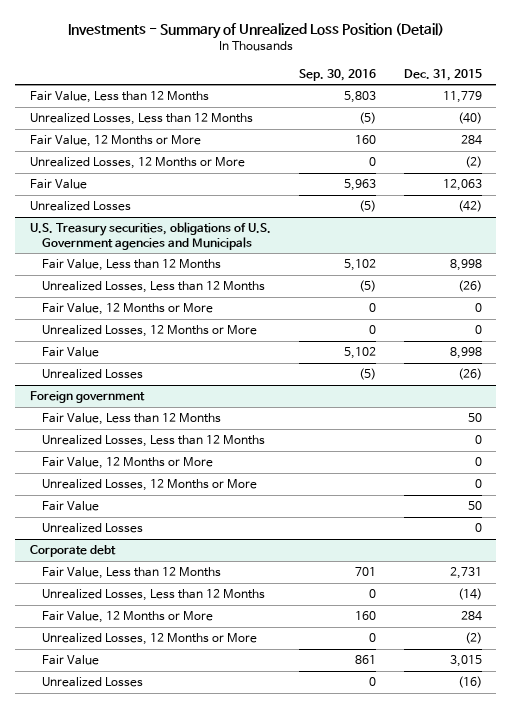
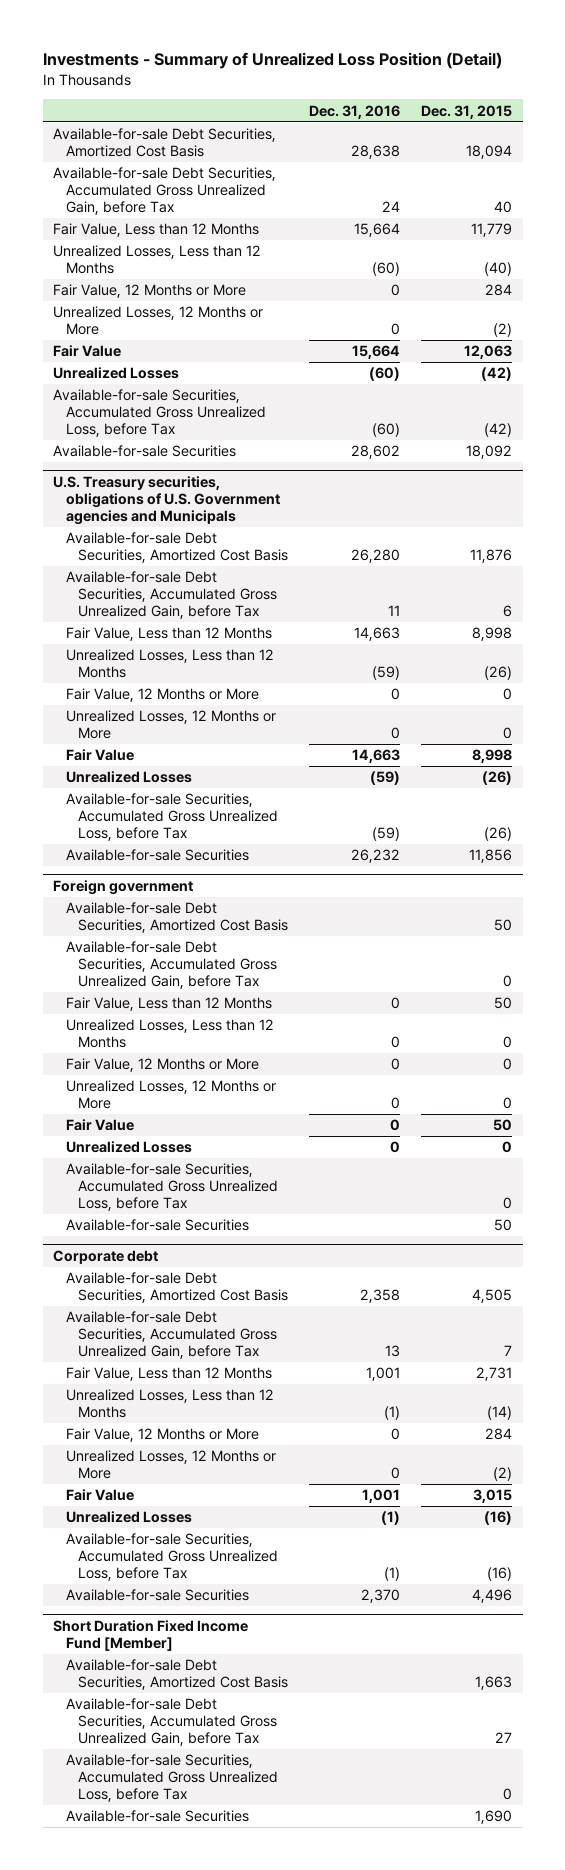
- | Sep. 30, 2016 | Dec. 31, 2015
+ | Dec. 31, 2016 | Dec. 31, 2015
+ Available-for-sale Debt Securities, Amortized Cost Basis | 28,638 | 18,094
+ Available-for-sale Debt Securities, Accumulated Gross Unrealized Gain, before Tax | 24 | 40
+ Available-for-sale Securities, Accumulated Gross Unrealized Loss, before Tax | (60) | (42)
+ Available-for-sale Securities | 28,602 | 18,092
@ U.S. Treasury securities, obligations of U.S. Government agencies and Municipals
+ Available-for-sale Debt Securities, Amortized Cost Basis | 26,280 | 11,876
+ Available-for-sale Debt Securities, Accumulated Gross Unrealized Gain, before Tax | 11 | 6
+ Available-for-sale Securities, Accumulated Gross Unrealized Loss, before Tax | (59) | (26)
+ Available-for-sale Securities | 26,232 | 11,856
@ Foreign government
+ Available-for-sale Debt Securities, Amortized Cost Basis | | 50
+ Available-for-sale Debt Securities, Accumulated Gross Unrealized Gain, before Tax | | 0
+ Available-for-sale Securities, Accumulated Gross Unrealized Loss, before Tax | | 0
+ Available-for-sale Securities | | 50
@ Corporate debt
+ Available-for-sale Debt Securities, Amortized Cost Basis | 2,358 | 4,505
+ Available-for-sale Debt Securities, Accumulated Gross Unrealized Gain, before Tax | 13 | 7
+ Available-for-sale Securities, Accumulated Gross Unrealized Loss, before Tax | (1) | (16)
+ Available-for-sale Securities | 2,370 | 4,496
+ Short Duration Fixed Income Fund [Member]
+ Available-for-sale Debt Securities, Amortized Cost Basis | | 1,663
+ Available-for-sale Debt Securities, Accumulated Gross Unrealized Gain, before Tax | | 27
+ Available-for-sale Securities, Accumulated Gross Unrealized Loss, before Tax | | 0
+ Available-for-sale Securities | | 1,690

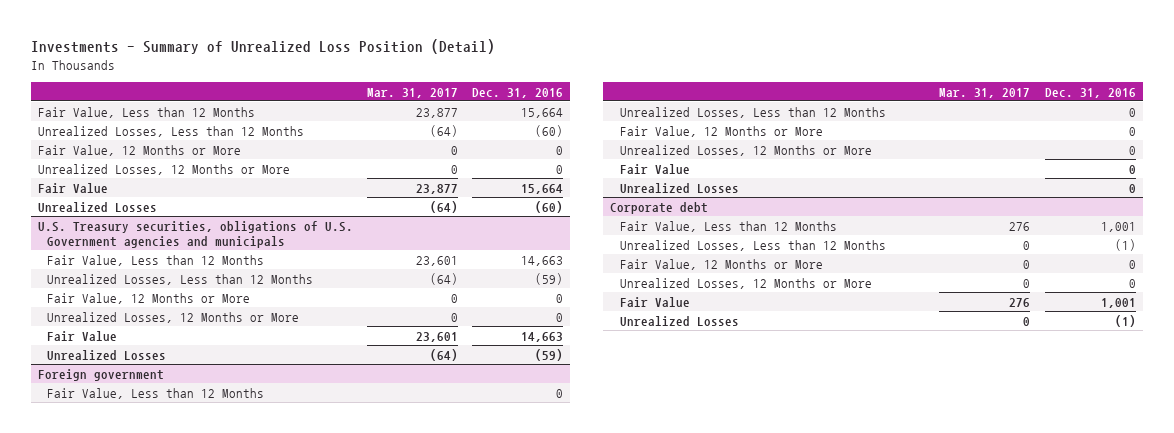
- | Dec. 31, 2016 | Dec. 31, 2015
+ | Mar. 31, 2017 | Dec. 31, 2016
- Available-for-sale Debt Securities, Amortized Cost Basis | 28,638 | 18,094
- Available-for-sale Debt Securities, Accumulated Gross Unrealized Gain, before Tax | 24 | 40
- Available-for-sale Securities, Accumulated Gross Unrealized Loss, before Tax | (60) | (42)
- Available-for-sale Securities | 28,602 | 18,092
- U.S. Treasury securities, obligations of U.S. Government agencies and Municipals
- Available-for-sale Debt Securities, Amortized Cost Basis | 26,280 | 11,876
- Available-for-sale Debt Securities, Accumulated Gross Unrealized Gain, before Tax | 11 | 6
+ U.S. Treasury securities, obligations of U.S. Government agencies and municipals
- Available-for-sale Securities, Accumulated Gross Unrealized Loss, before Tax | (59) | (26)
- Available-for-sale Securities | 26,232 | 11,856
@ Foreign government
- Available-for-sale Debt Securities, Amortized Cost Basis | | 50
- Available-for-sale Debt Securities, Accumulated Gross Unrealized Gain, before Tax | | 0
- Available-for-sale Securities, Accumulated Gross Unrealized Loss, before Tax | | 0
- Available-for-sale Securities | | 50
@ Corporate debt
- Available-for-sale Debt Securities, Amortized Cost Basis | 2,358 | 4,505
- Available-for-sale Debt Securities, Accumulated Gross Unrealized Gain, before Tax | 13 | 7
- Available-for-sale Securities, Accumulated Gross Unrealized Loss, before Tax | (1) | (16)
- Available-for-sale Securities | 2,370 | 4,496
- Short Duration Fixed Income Fund [Member]
- Available-for-sale Debt Securities, Amortized Cost Basis | | 1,663
- Available-for-sale Debt Securities, Accumulated Gross Unrealized Gain, before Tax | | 27
- Available-for-sale Securities, Accumulated Gross Unrealized Loss, before Tax | | 0
- Available-for-sale Securities | | 1,690

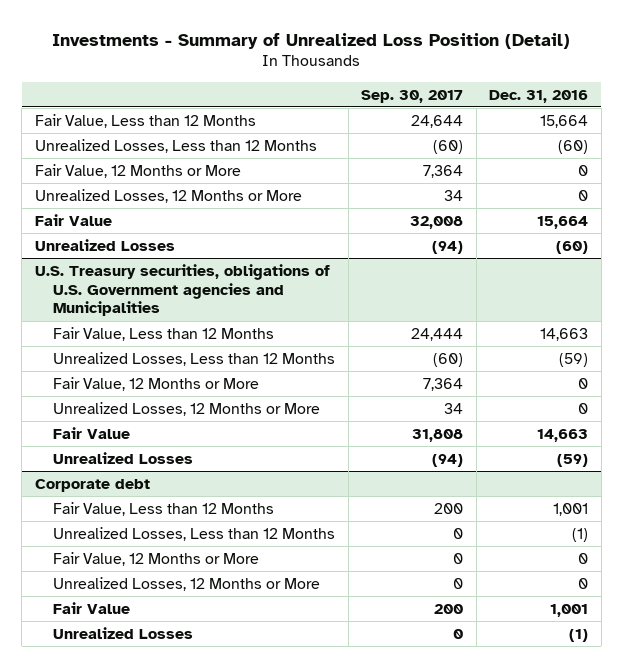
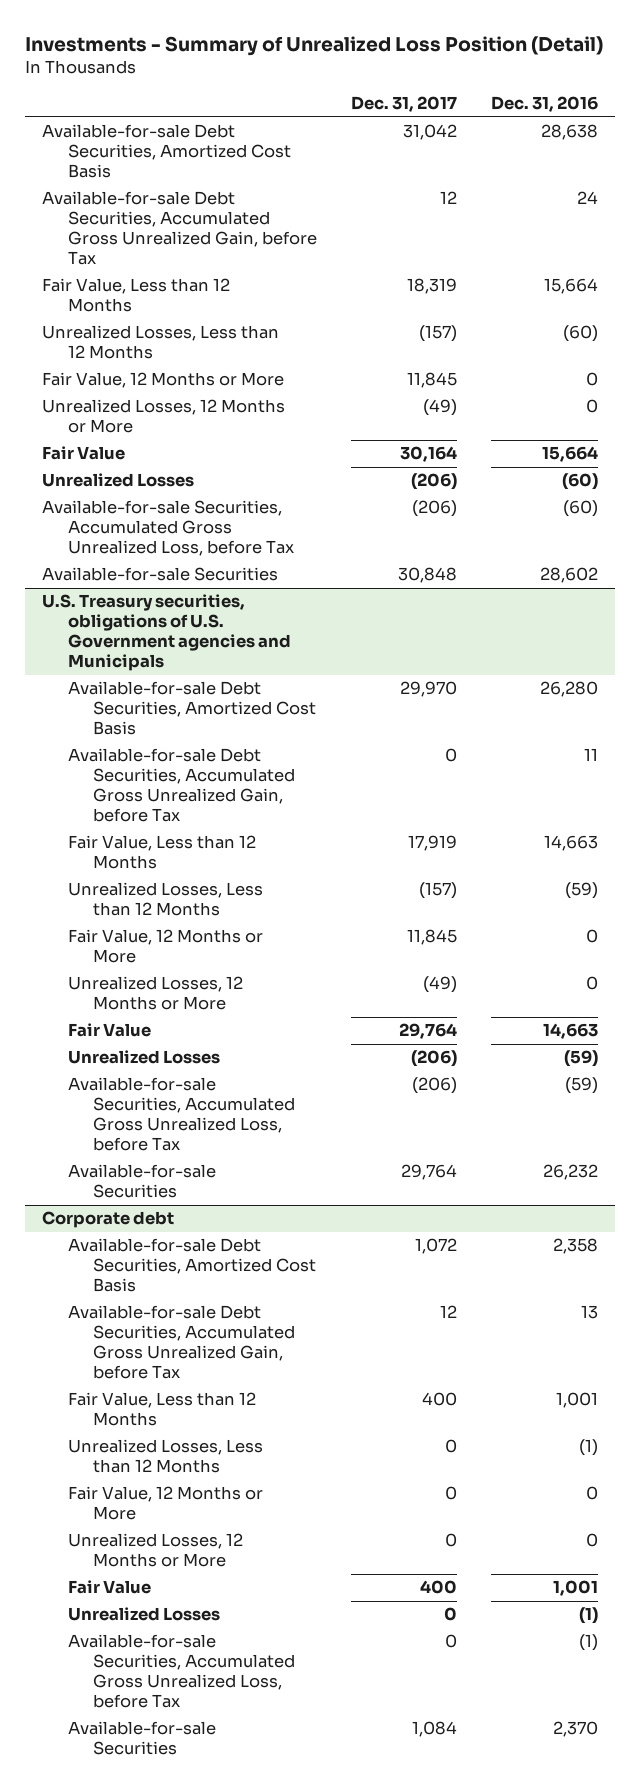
- | Sep. 30, 2017 | Dec. 31, 2016
+ | Dec. 31, 2017 | Dec. 31, 2016
+ Available-for-sale Debt Securities, Amortized Cost Basis | 31,042 | 28,638
+ Available-for-sale Debt Securities, Accumulated Gross Unrealized Gain, before Tax | 12 | 24
- U.S. Treasury securities, obligations of U.S. Government agencies and Municipalities
+ Available-for-sale Securities, Accumulated Gross Unrealized Loss, before Tax | (206) | (60)
+ Available-for-sale Securities | 30,848 | 28,602
+ U.S. Treasury securities, obligations of U.S. Government agencies and Municipals
+ Available-for-sale Debt Securities, Amortized Cost Basis | 29,970 | 26,280
+ Available-for-sale Debt Securities, Accumulated Gross Unrealized Gain, before Tax | 0 | 11
+ Available-for-sale Securities, Accumulated Gross Unrealized Loss, before Tax | (206) | (59)
+ Available-for-sale Securities | 29,764 | 26,232
@ Corporate debt
+ Available-for-sale Debt Securities, Amortized Cost Basis | 1,072 | 2,358
+ Available-for-sale Debt Securities, Accumulated Gross Unrealized Gain, before Tax | 12 | 13
+ Available-for-sale Securities, Accumulated Gross Unrealized Loss, before Tax | 0 | (1)
+ Available-for-sale Securities | 1,084 | 2,370

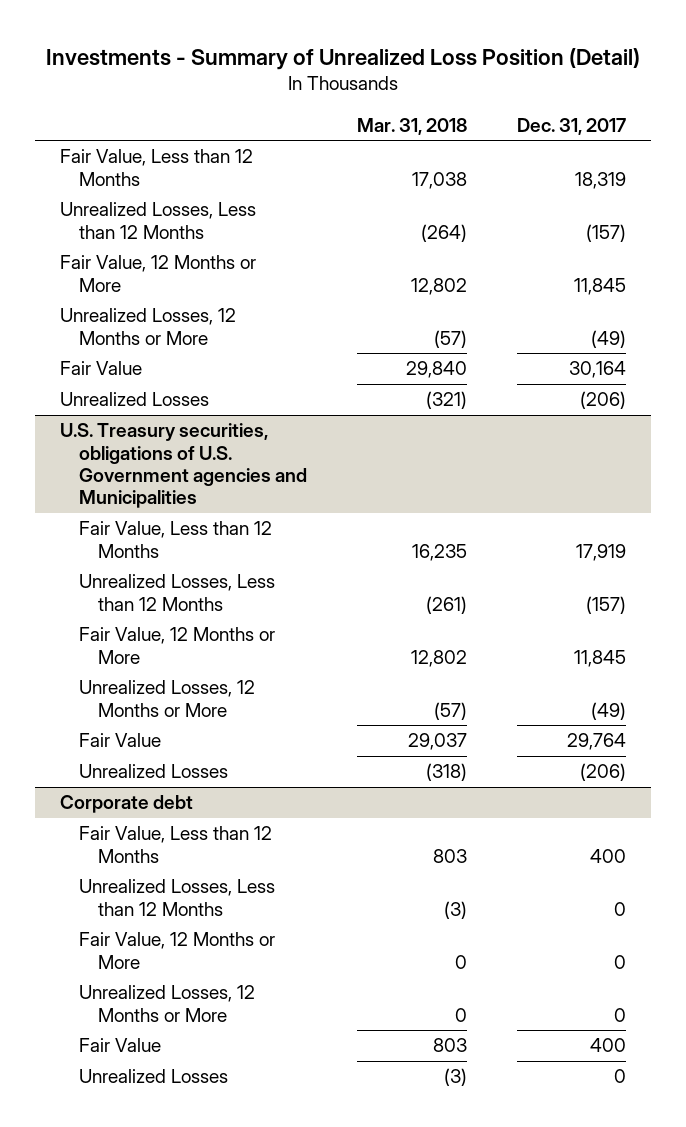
- | Dec. 31, 2017 | Dec. 31, 2016
+ | Mar. 31, 2018 | Dec. 31, 2017
- Available-for-sale Debt Securities, Amortized Cost Basis | 31,042 | 28,638
- Available-for-sale Debt Securities, Accumulated Gross Unrealized Gain, before Tax | 12 | 24
- Available-for-sale Securities, Accumulated Gross Unrealized Loss, before Tax | (206) | (60)
- Available-for-sale Securities | 30,848 | 28,602
- U.S. Treasury securities, obligations of U.S. Government agencies and Municipals
- Available-for-sale Debt Securities, Amortized Cost Basis | 29,970 | 26,280
- Available-for-sale Debt Securities, Accumulated Gross Unrealized Gain, before Tax | 0 | 11
+ U.S. Treasury securities, obligations of U.S. Government agencies and Municipalities
- Available-for-sale Securities, Accumulated Gross Unrealized Loss, before Tax | (206) | (59)
- Available-for-sale Securities | 29,764 | 26,232
@ Corporate debt
- Available-for-sale Debt Securities, Amortized Cost Basis | 1,072 | 2,358
- Available-for-sale Debt Securities, Accumulated Gross Unrealized Gain, before Tax | 12 | 13
- Available-for-sale Securities, Accumulated Gross Unrealized Loss, before Tax | 0 | (1)
- Available-for-sale Securities | 1,084 | 2,370

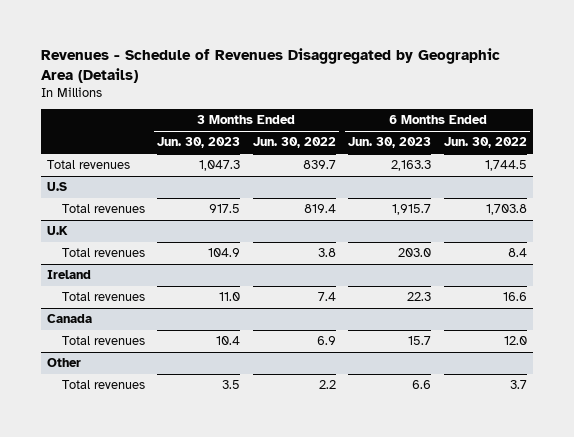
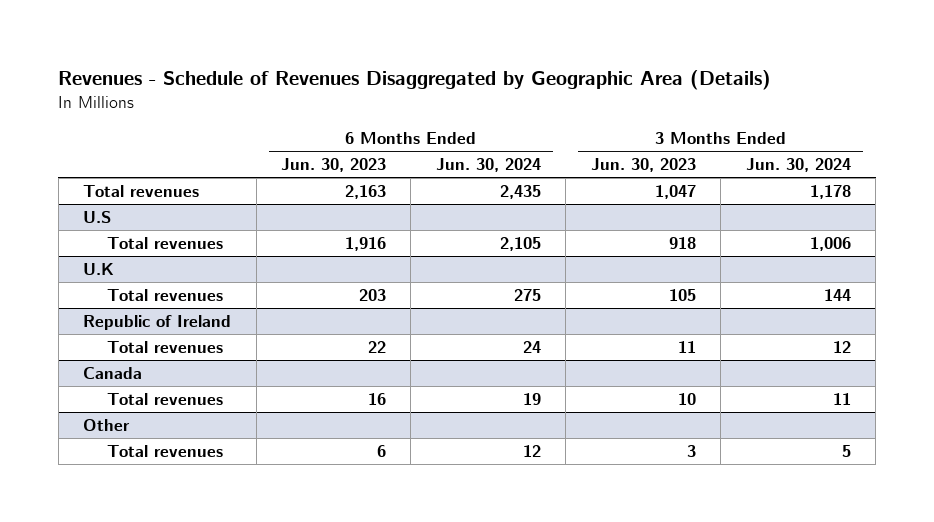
- | 3 Months Ended Jun. 30, 2023 | 3 Months Ended Jun. 30, 2022 | 6 Months Ended Jun. 30, 2023 | 6 Months Ended Jun. 30, 2022
+ | 6 Months Ended Jun. 30, 2023 | 6 Months Ended Jun. 30, 2024 | 3 Months Ended Jun. 30, 2023 | 3 Months Ended Jun. 30, 2024
- Total revenues | 1,047.3 | 839.7 | 2,163.3 | 1,744.5
+ Total revenues | 2,163 | 2,435 | 1,047 | 1,178
@ U.S
- Total revenues | 917.5 | 819.4 | 1,915.7 | 1,703.8
+ Total revenues | 1,916 | 2,105 | 918 | 1,006
@ U.K
- Total revenues | 104.9 | 3.8 | 203.0 | 8.4
- Ireland
- Total revenues | 11.0 | 7.4 | 22.3 | 16.6
@ U.K
+ Total revenues | 203 | 275 | 105 | 144
+ Republic of Ireland
+ Total revenues | 22 | 24 | 11 | 12
@ Canada
- Total revenues | 10.4 | 6.9 | 15.7 | 12.0
+ Total revenues | 16 | 19 | 10 | 11
@ Other
- Total revenues | 3.5 | 2.2 | 6.6 | 3.7
+ Total revenues | 6 | 12 | 3 | 5

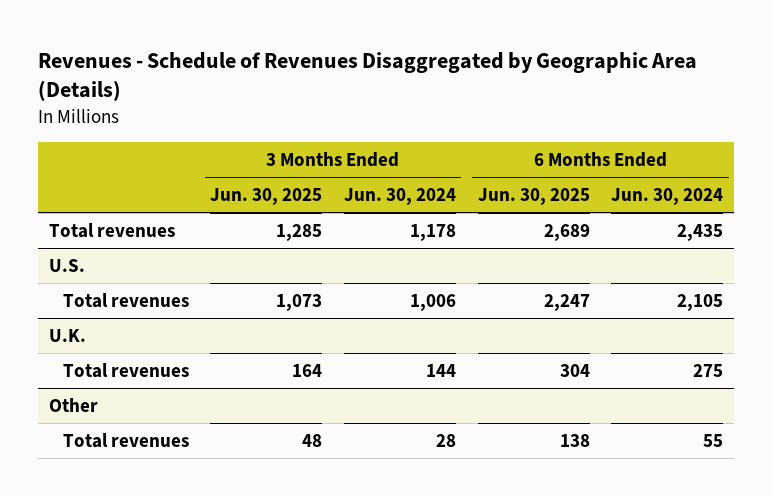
- | 6 Months Ended Jun. 30, 2023 | 6 Months Ended Jun. 30, 2024 | 3 Months Ended Jun. 30, 2023 | 3 Months Ended Jun. 30, 2024
+ | 3 Months Ended Jun. 30, 2025 | 3 Months Ended Jun. 30, 2024 | 6 Months Ended Jun. 30, 2025 | 6 Months Ended Jun. 30, 2024
- U.S
+ U.S.
- U.K
+ U.K.
- Republic of Ireland
- Total revenues | 22 | 24 | 11 | 12
- Canada
- Total revenues | 16 | 19 | 10 | 11
@ Other
- Total revenues | 6 | 12 | 3 | 5
+ Total revenues | 48 | 28 | 138 | 55

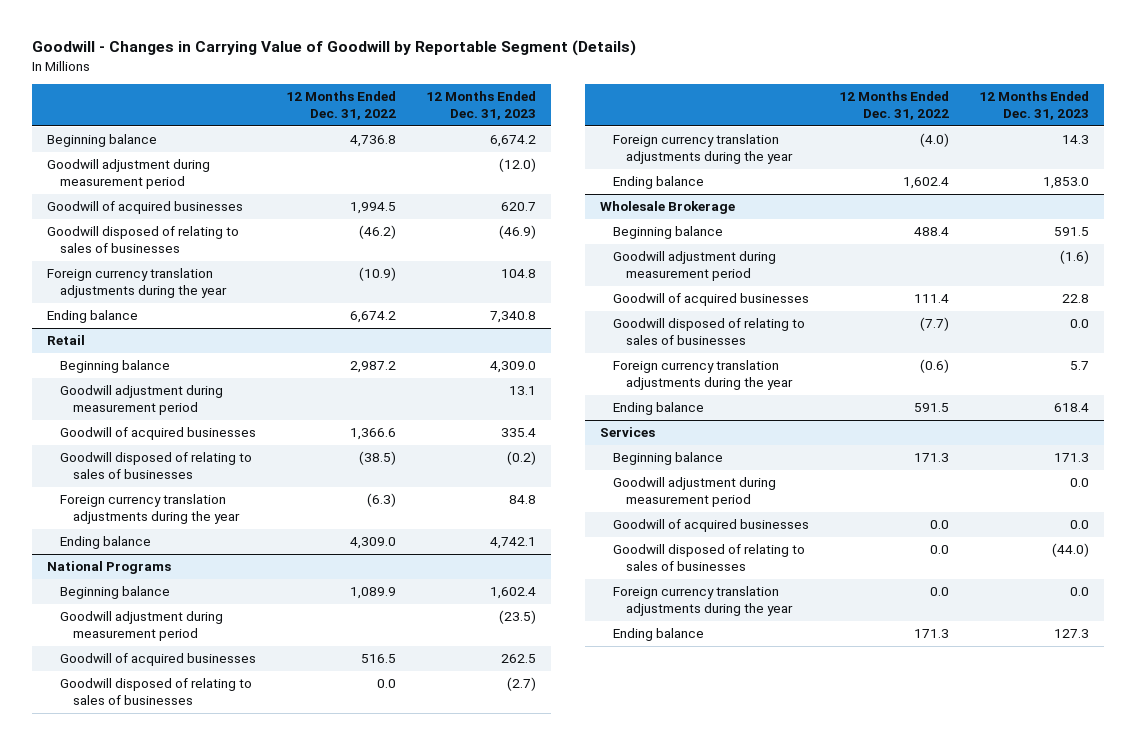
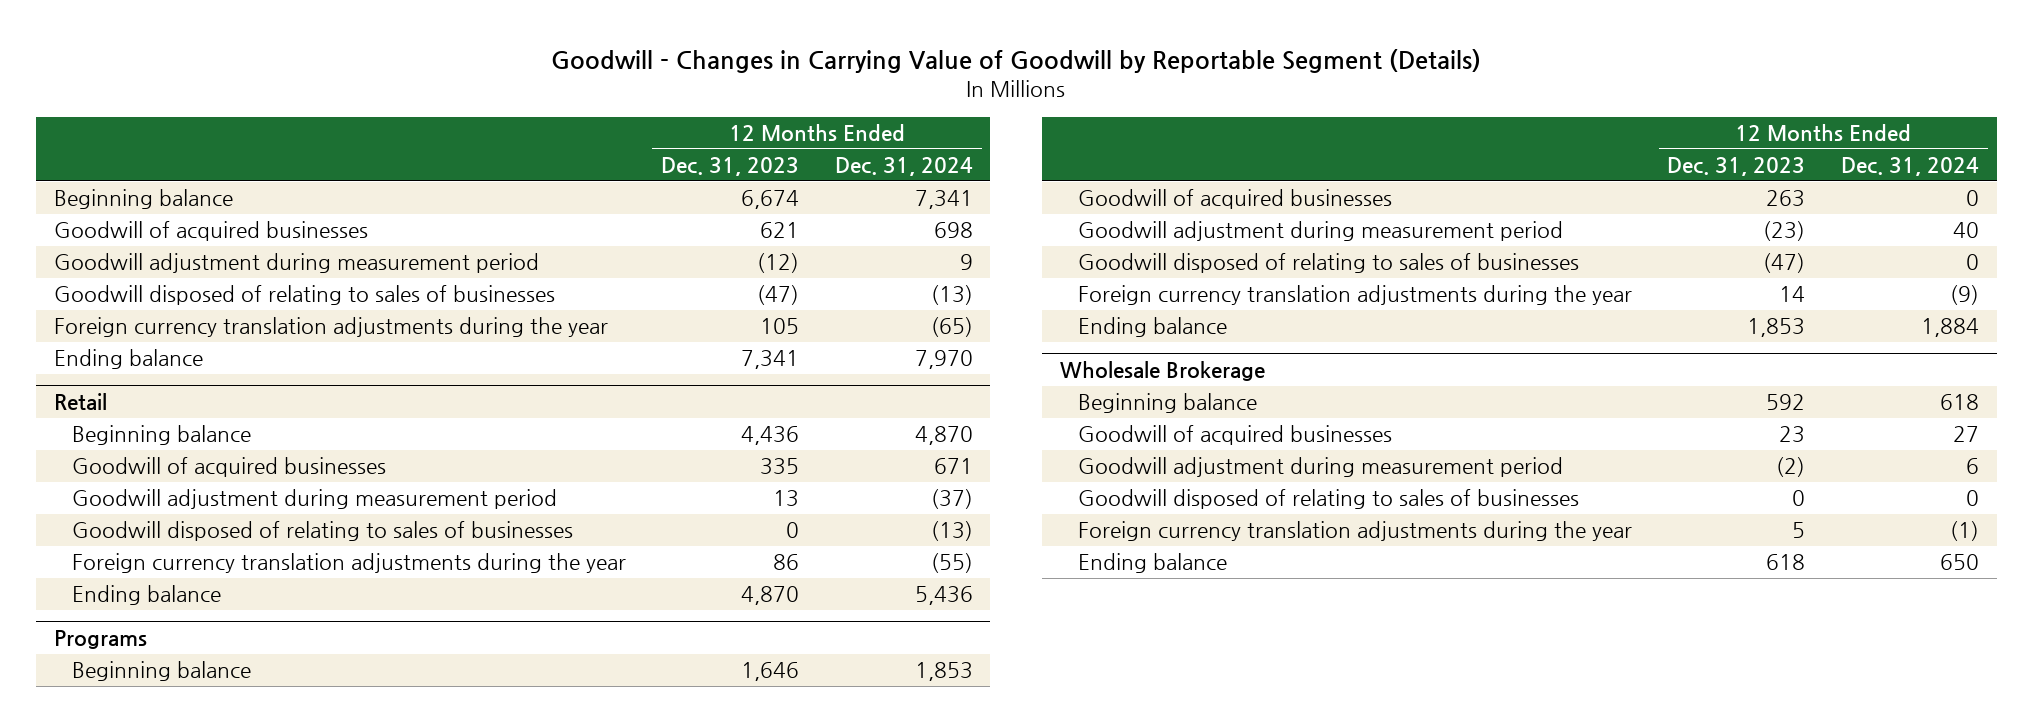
- | 12 Months Ended Dec. 31, 2022 | 12 Months Ended Dec. 31, 2023
+ | 12 Months Ended Dec. 31, 2023 | 12 Months Ended Dec. 31, 2024
- Beginning balance | 4,736.8 | 6,674.2
- Goodwill adjustment during measurement period | | (12.0)
- Goodwill of acquired businesses | 1,994.5 | 620.7
- Goodwill disposed of relating to sales of businesses | (46.2) | (46.9)
- Foreign currency translation adjustments during the year | (10.9) | 104.8
- Ending balance | 6,674.2 | 7,340.8
+ Beginning balance | 6,674 | 7,341
+ Goodwill of acquired businesses | 621 | 698
+ Goodwill adjustment during measurement period | (12) | 9
+ Goodwill disposed of relating to sales of businesses | (47) | (13)
+ Foreign currency translation adjustments during the year | 105 | (65)
+ Ending balance | 7,341 | 7,970
@ Retail
- Beginning balance | 2,987.2 | 4,309.0
- Goodwill adjustment during measurement period | | 13.1
- Goodwill of acquired businesses | 1,366.6 | 335.4
- Goodwill disposed of relating to sales of businesses | (38.5) | (0.2)
- Foreign currency translation adjustments during the year | (6.3) | 84.8
- Ending balance | 4,309.0 | 4,742.1
- National Programs
- Beginning balance | 1,089.9 | 1,602.4
- Goodwill adjustment during measurement period | | (23.5)
- Goodwill of acquired businesses | 516.5 | 262.5
- Goodwill disposed of relating to sales of businesses | 0.0 | (2.7)
- Foreign currency translation adjustments during the year | (4.0) | 14.3
- Ending balance | 1,602.4 | 1,853.0
@ Retail
+ Beginning balance | 4,436 | 4,870
+ Goodwill of acquired businesses | 335 | 671
+ Goodwill adjustment during measurement period | 13 | (37)
+ Goodwill disposed of relating to sales of businesses | 0 | (13)
+ Foreign currency translation adjustments during the year | 86 | (55)
+ Ending balance | 4,870 | 5,436
+ Programs
+ Beginning balance | 1,646 | 1,853
+ Goodwill of acquired businesses | 263 | 0
+ Goodwill adjustment during measurement period | (23) | 40
+ Goodwill disposed of relating to sales of businesses | (47) | 0
+ Foreign currency translation adjustments during the year | 14 | (9)
+ Ending balance | 1,853 | 1,884
@ Wholesale Brokerage
- Beginning balance | 488.4 | 591.5
- Goodwill adjustment during measurement period | | (1.6)
- Goodwill of acquired businesses | 111.4 | 22.8
- Goodwill disposed of relating to sales of businesses | (7.7) | 0.0
- Foreign currency translation adjustments during the year | (0.6) | 5.7
- Ending balance | 591.5 | 618.4
- Services
- Beginning balance | 171.3 | 171.3
- Goodwill adjustment during measurement period | | 0.0
- Goodwill of acquired businesses | 0.0 | 0.0
- Goodwill disposed of relating to sales of businesses | 0.0 | (44.0)
- Foreign currency translation adjustments during the year | 0.0 | 0.0
- Ending balance | 171.3 | 127.3
@ Wholesale Brokerage
+ Beginning balance | 592 | 618
+ Goodwill of acquired businesses | 23 | 27
+ Goodwill adjustment during measurement period | (2) | 6
+ Goodwill disposed of relating to sales of businesses | 0 | 0
+ Foreign currency translation adjustments during the year | 5 | (1)
+ Ending balance | 618 | 650

